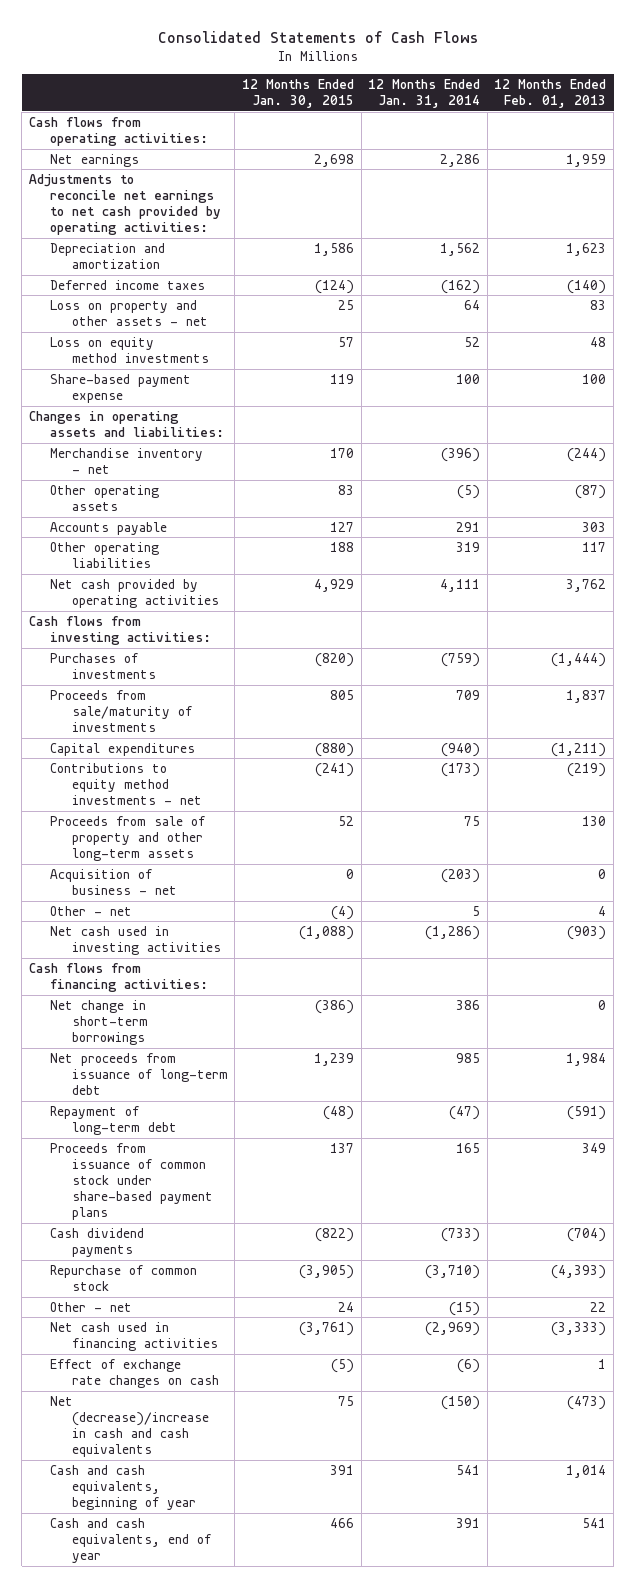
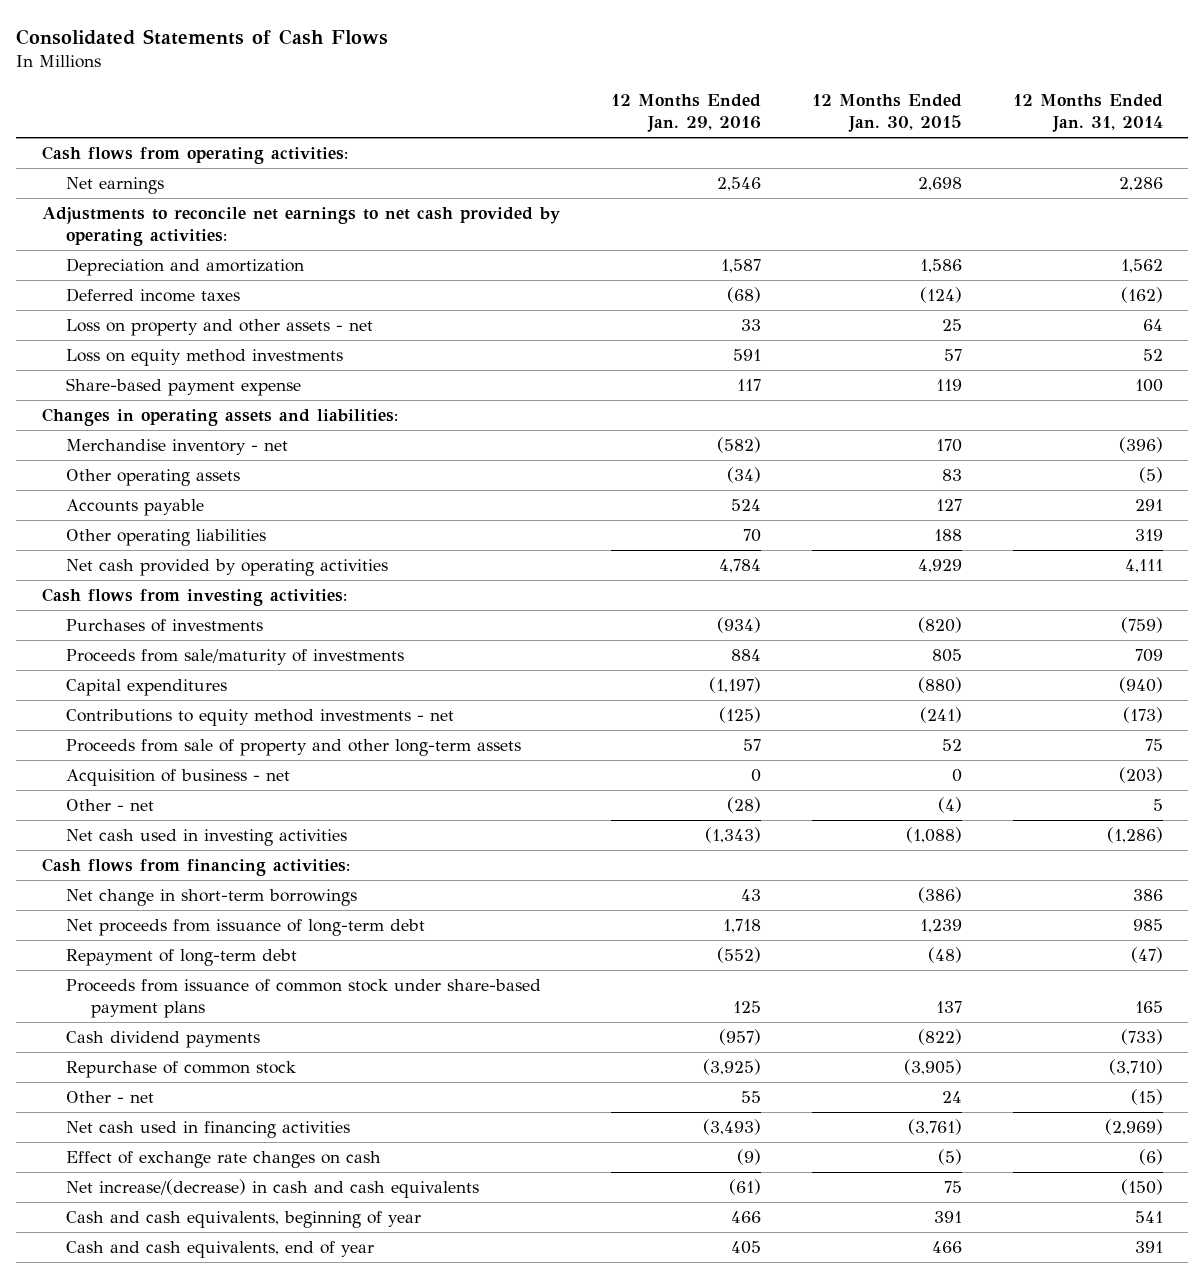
- | 12 Months Ended Jan. 30, 2015 | 12 Months Ended Jan. 31, 2014 | 12 Months Ended Feb. 01, 2013
+ | 12 Months Ended Jan. 29, 2016 | 12 Months Ended Jan. 30, 2015 | 12 Months Ended Jan. 31, 2014
- Net (decrease)/increase in cash and cash equivalents | 75 | (150) | (473)
+ Net increase/(decrease) in cash and cash equivalents | (61) | 75 | (150)

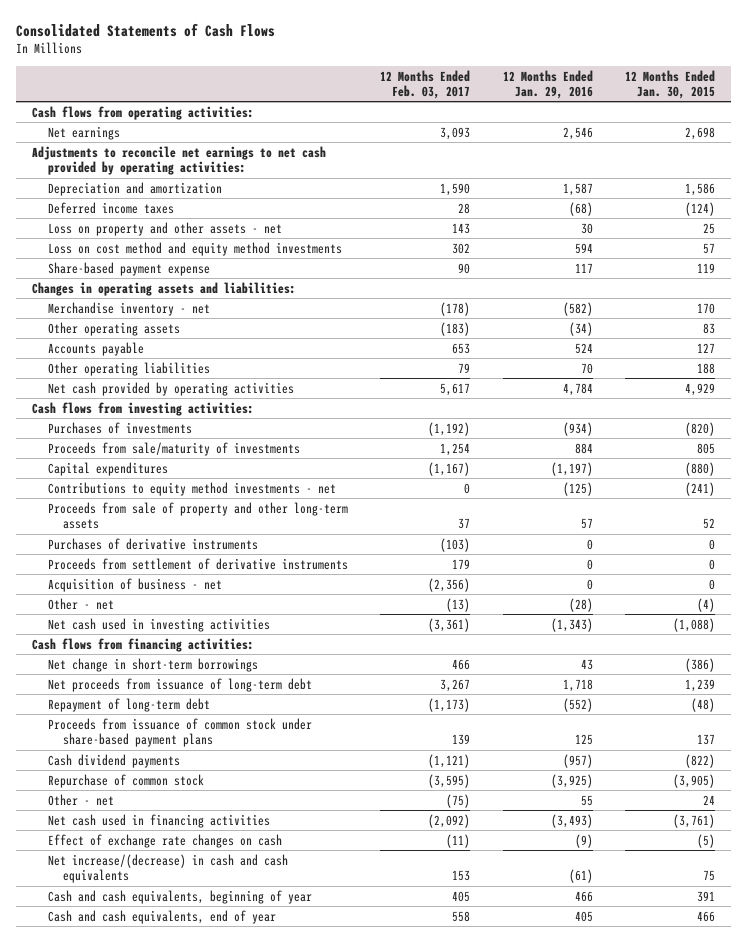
- | 12 Months Ended Jan. 29, 2016 | 12 Months Ended Jan. 30, 2015 | 12 Months Ended Jan. 31, 2014
+ | 12 Months Ended Feb. 03, 2017 | 12 Months Ended Jan. 29, 2016 | 12 Months Ended Jan. 30, 2015
- Loss on property and other assets - net | 33 | 25 | 64
- Loss on equity method investments | 591 | 57 | 52
+ Loss on property and other assets - net | 143 | 30 | 25
+ Loss on cost method and equity method investments | 302 | 594 | 57
+ Purchases of derivative instruments | (103) | 0 | 0
+ Proceeds from settlement of derivative instruments | 179 | 0 | 0

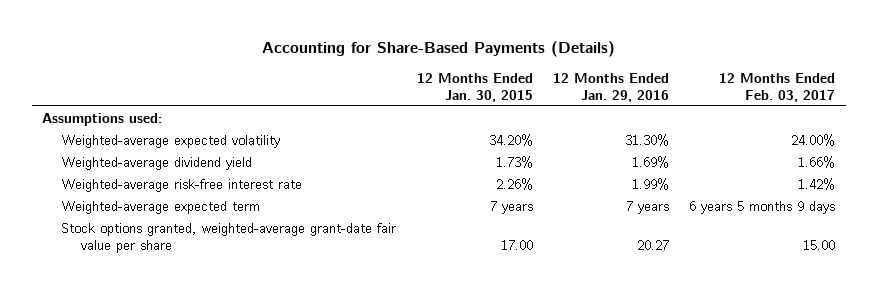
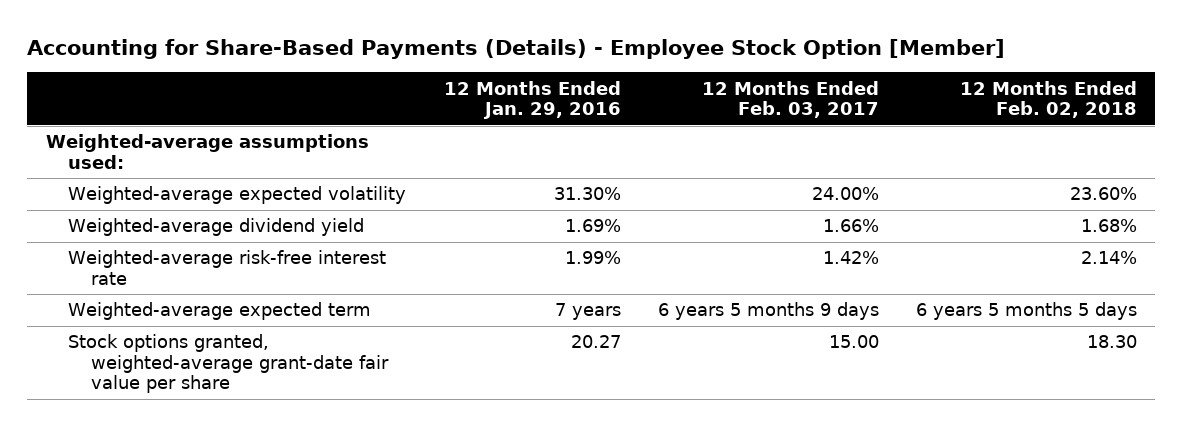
- Accounting for Share-Based Payments (Details)
+ Accounting for Share-Based Payments (Details) - Employee Stock Option [Member]
- | 12 Months Ended Jan. 30, 2015 | 12 Months Ended Jan. 29, 2016 | 12 Months Ended Feb. 03, 2017
+ | 12 Months Ended Jan. 29, 2016 | 12 Months Ended Feb. 03, 2017 | 12 Months Ended Feb. 02, 2018
- Assumptions used:
+ Weighted-average assumptions used:

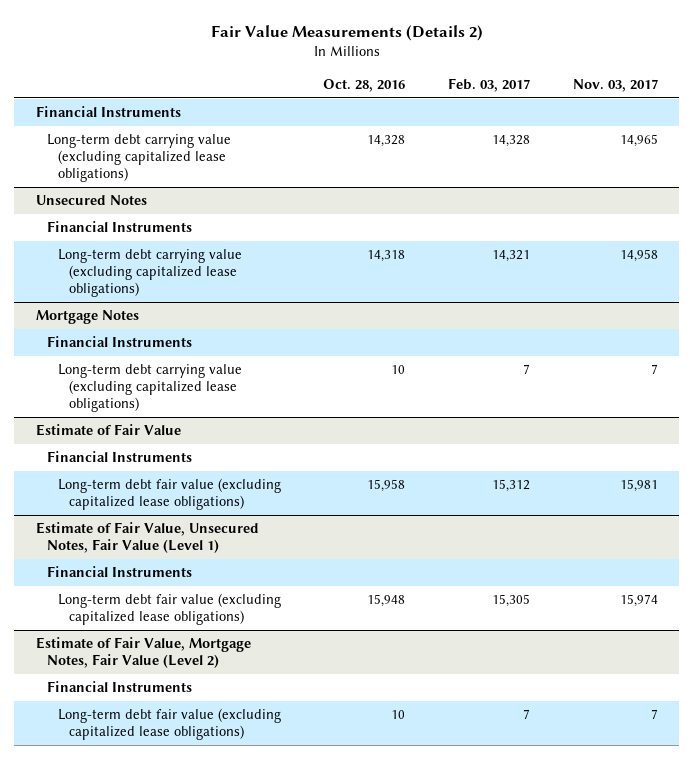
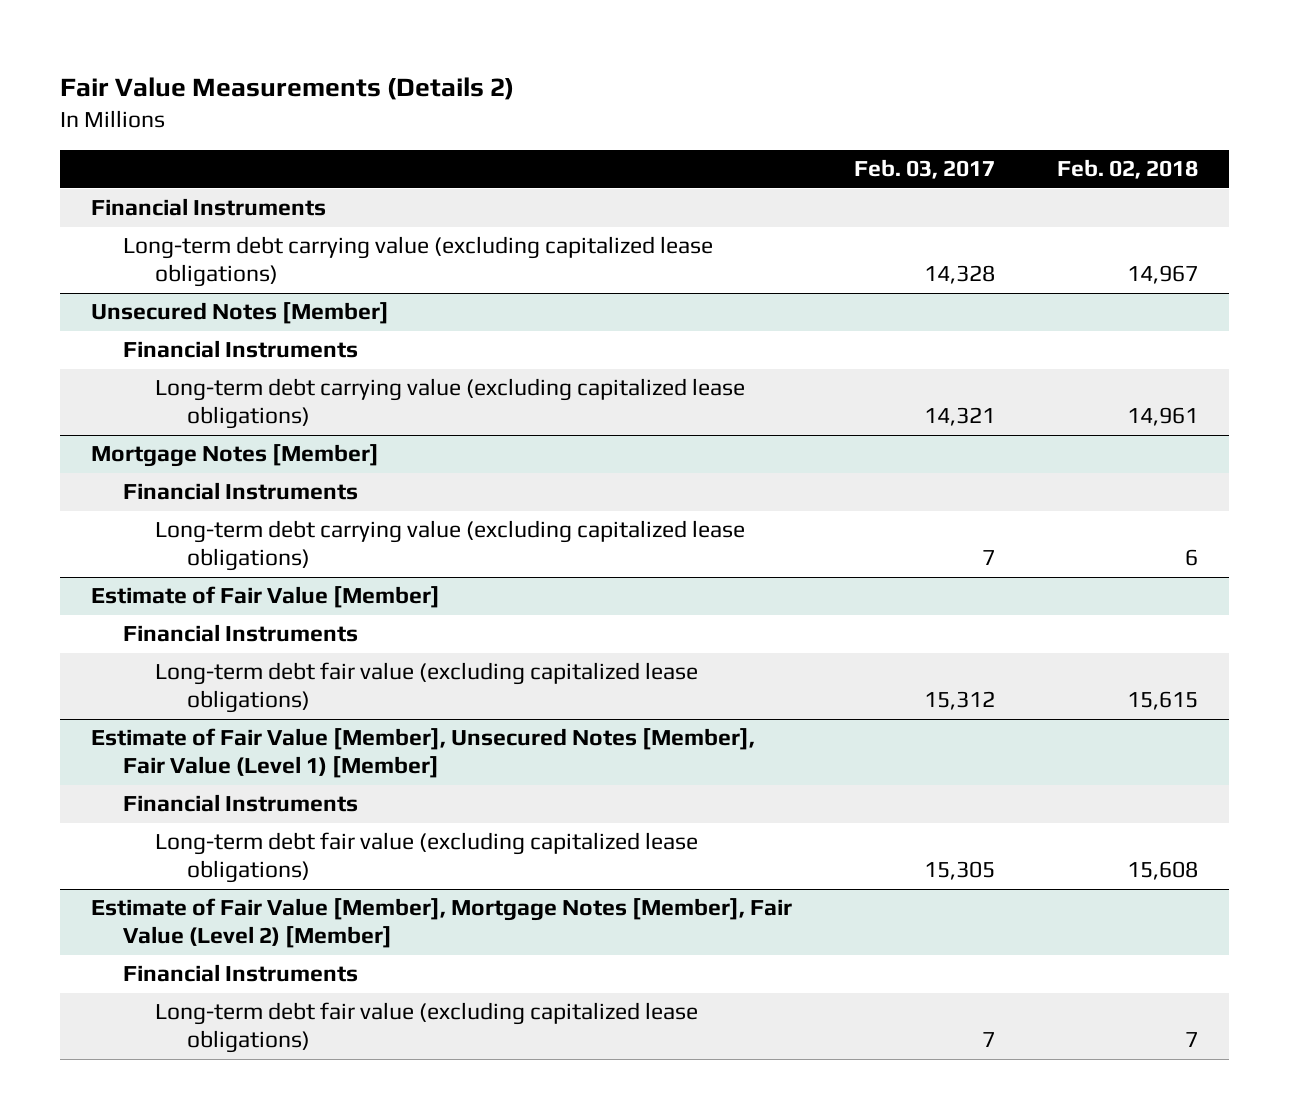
- | Oct. 28, 2016 | Feb. 03, 2017 | Nov. 03, 2017
+ | Feb. 03, 2017 | Feb. 02, 2018
- Unsecured Notes
+ Unsecured Notes [Member]
- Mortgage Notes
+ Mortgage Notes [Member]
- Estimate of Fair Value
+ Estimate of Fair Value [Member]
- Estimate of Fair Value, Unsecured Notes, Fair Value (Level 1)
+ Estimate of Fair Value [Member], Unsecured Notes [Member], Fair Value (Level 1) [Member]
- Estimate of Fair Value, Mortgage Notes, Fair Value (Level 2)
+ Estimate of Fair Value [Member], Mortgage Notes [Member], Fair Value (Level 2) [Member]

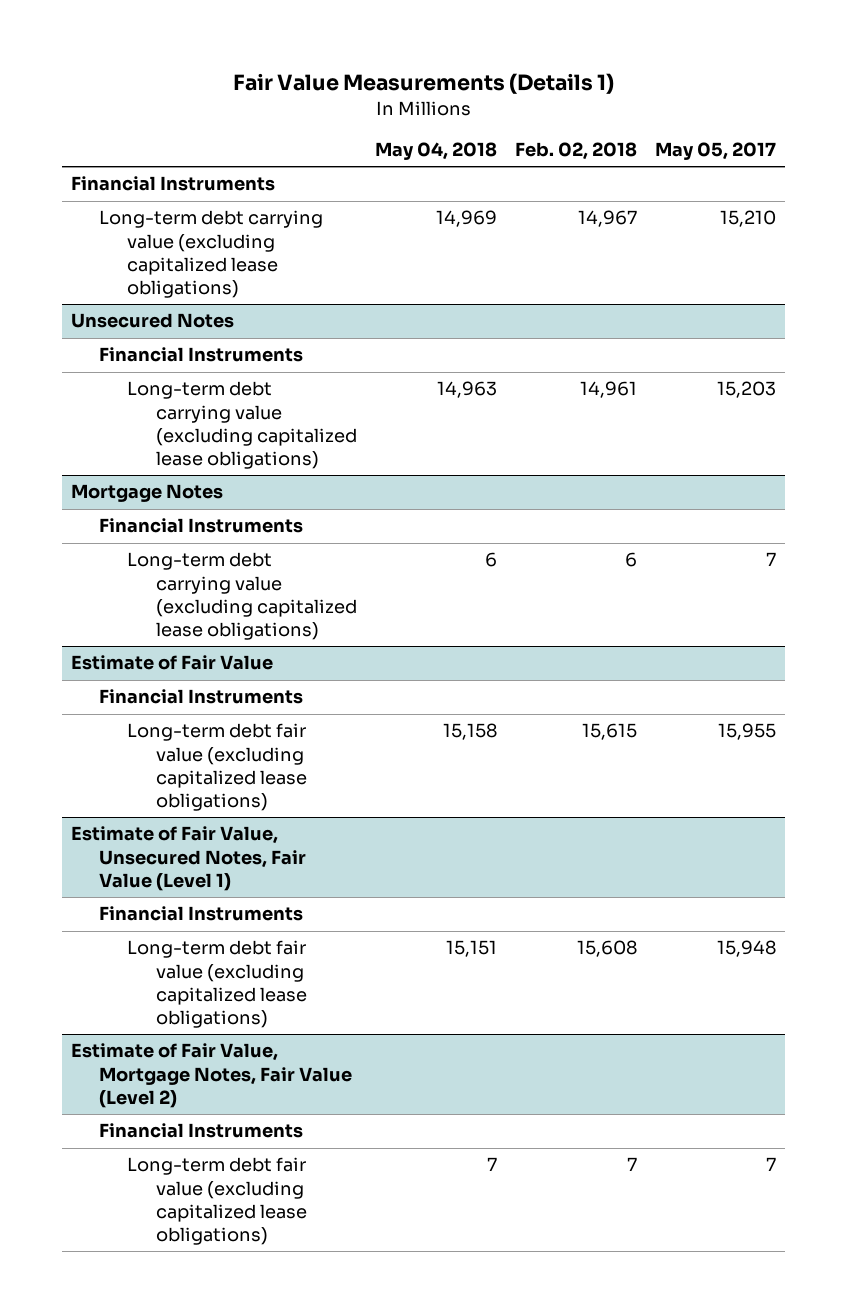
- Fair Value Measurements (Details 2)
+ Fair Value Measurements (Details 1)
- | Feb. 03, 2017 | Feb. 02, 2018
+ | May 04, 2018 | Feb. 02, 2018 | May 05, 2017
- Unsecured Notes [Member]
+ Unsecured Notes
- Mortgage Notes [Member]
+ Mortgage Notes
- Estimate of Fair Value [Member]
+ Estimate of Fair Value
- Estimate of Fair Value [Member], Unsecured Notes [Member], Fair Value (Level 1) [Member]
+ Estimate of Fair Value, Unsecured Notes, Fair Value (Level 1)
- Estimate of Fair Value [Member], Mortgage Notes [Member], Fair Value (Level 2) [Member]
+ Estimate of Fair Value, Mortgage Notes, Fair Value (Level 2)

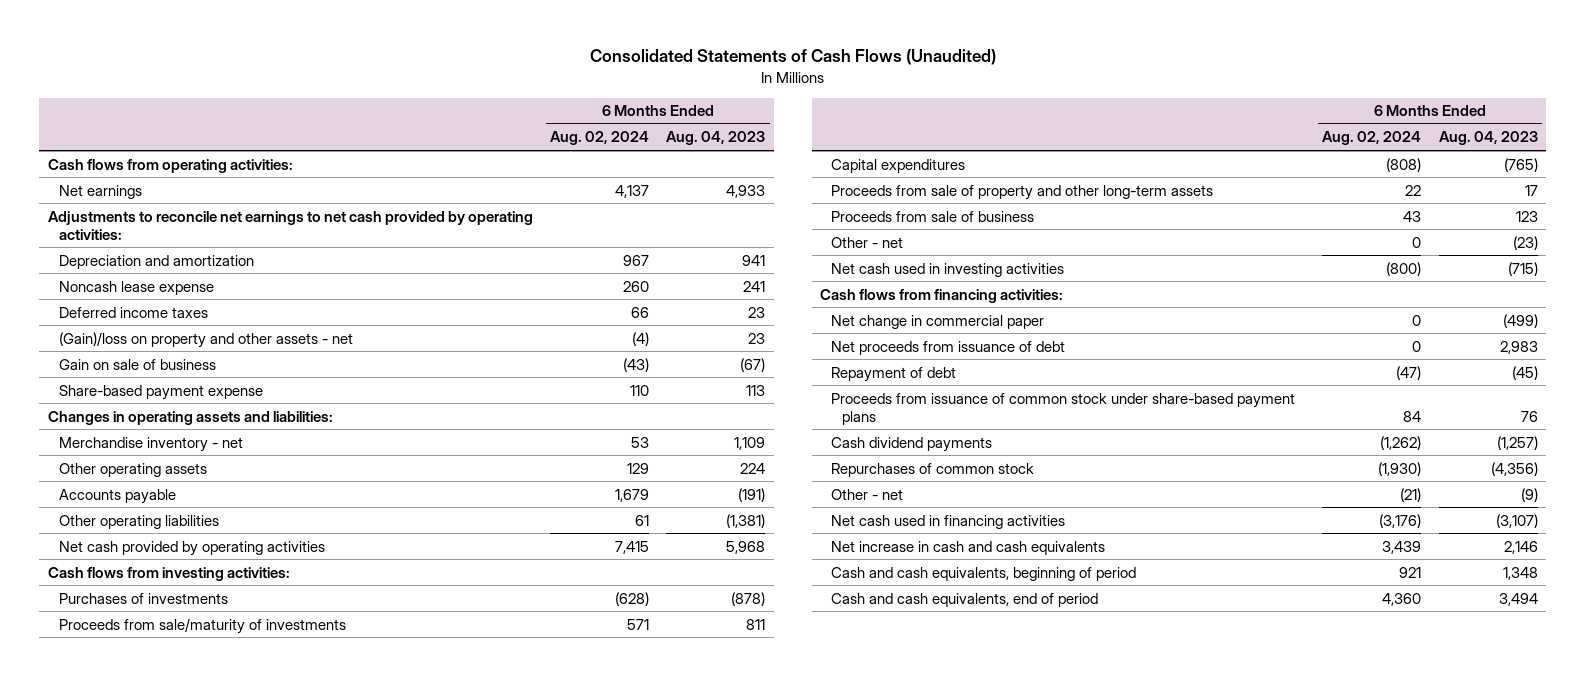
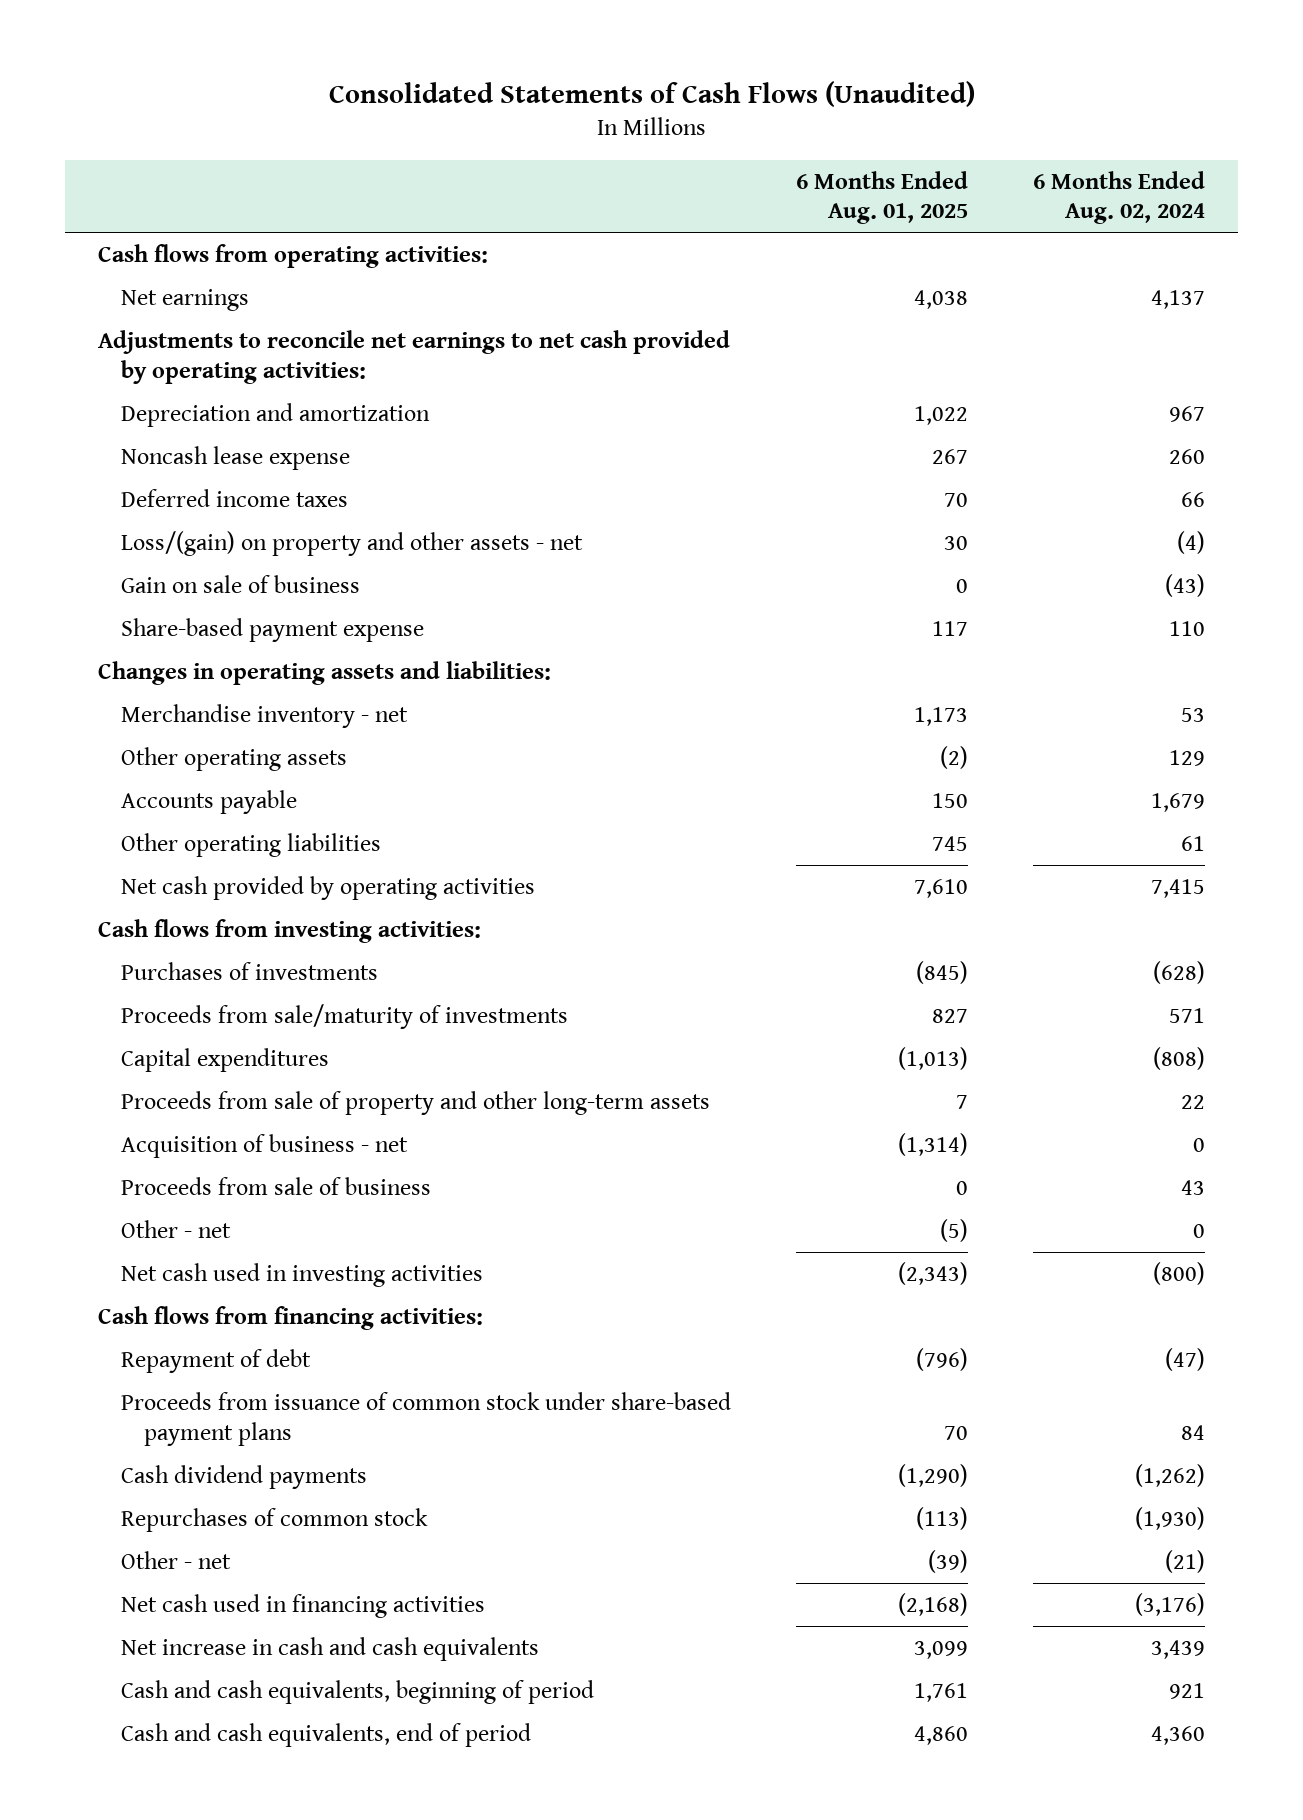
- | 6 Months Ended Aug. 02, 2024 | 6 Months Ended Aug. 04, 2023
+ | 6 Months Ended Aug. 01, 2025 | 6 Months Ended Aug. 02, 2024
- (Gain)/loss on property and other assets - net | (4) | 23
+ Loss/(gain) on property and other assets - net | 30 | (4)
+ Acquisition of business - net | (1,314) | 0
- Net change in commercial paper | 0 | (499)
- Net proceeds from issuance of debt | 0 | 2,983

